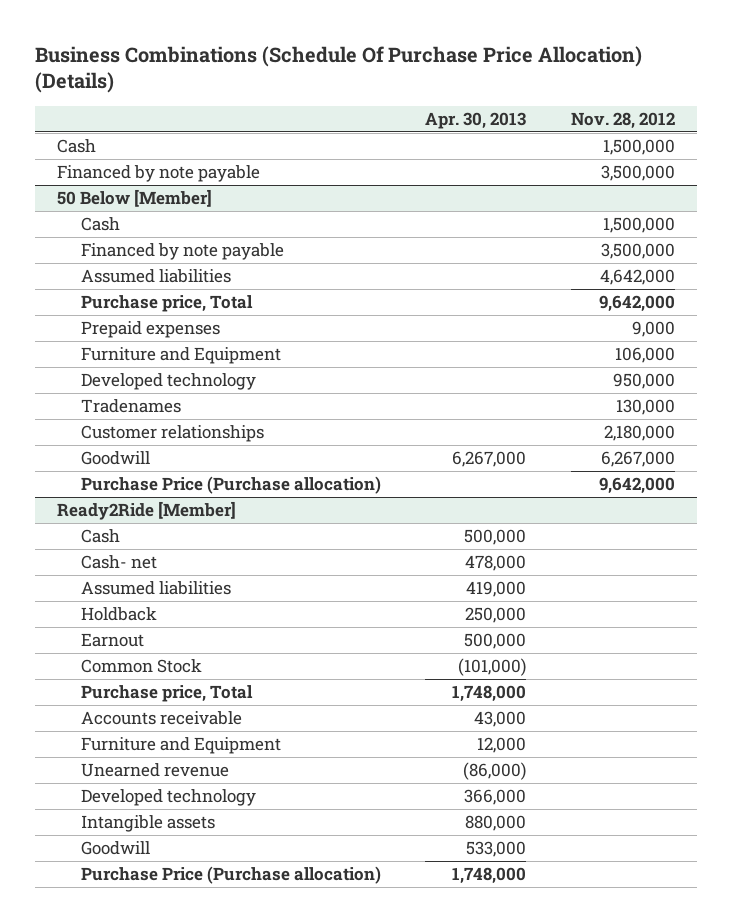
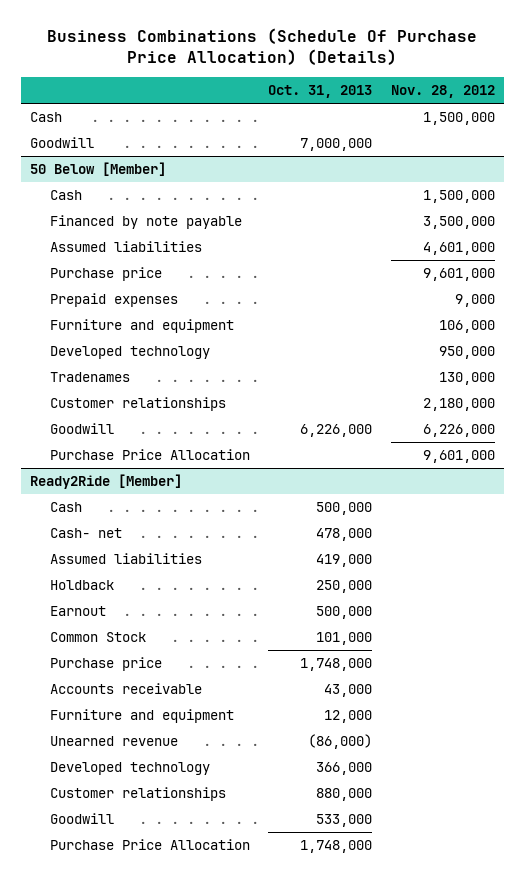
- | Apr. 30, 2013 | Nov. 28, 2012
+ | Oct. 31, 2013 | Nov. 28, 2012
- Financed by note payable | | 3,500,000
+ Goodwill | 7,000,000 |
@ 50 Below [Member]
- Assumed liabilities | | 4,642,000
- Purchase price, Total | | 9,642,000
+ Assumed liabilities | | 4,601,000
+ Purchase price | | 9,601,000
- Furniture and Equipment | | 106,000
+ Furniture and equipment | | 106,000
- Goodwill | 6,267,000 | 6,267,000
- Purchase Price (Purchase allocation) | | 9,642,000
+ Goodwill | 6,226,000 | 6,226,000
+ Purchase Price Allocation | | 9,601,000
@ Ready2Ride [Member]
- Purchase price, Total | 1,748,000 |
+ Purchase price | 1,748,000 |
- Furniture and Equipment | 12,000 |
+ Furniture and equipment | 12,000 |
- Intangible assets | 880,000 |
+ Customer relationships | 880,000 |
- Purchase Price (Purchase allocation) | 1,748,000 |
+ Purchase Price Allocation | 1,748,000 |

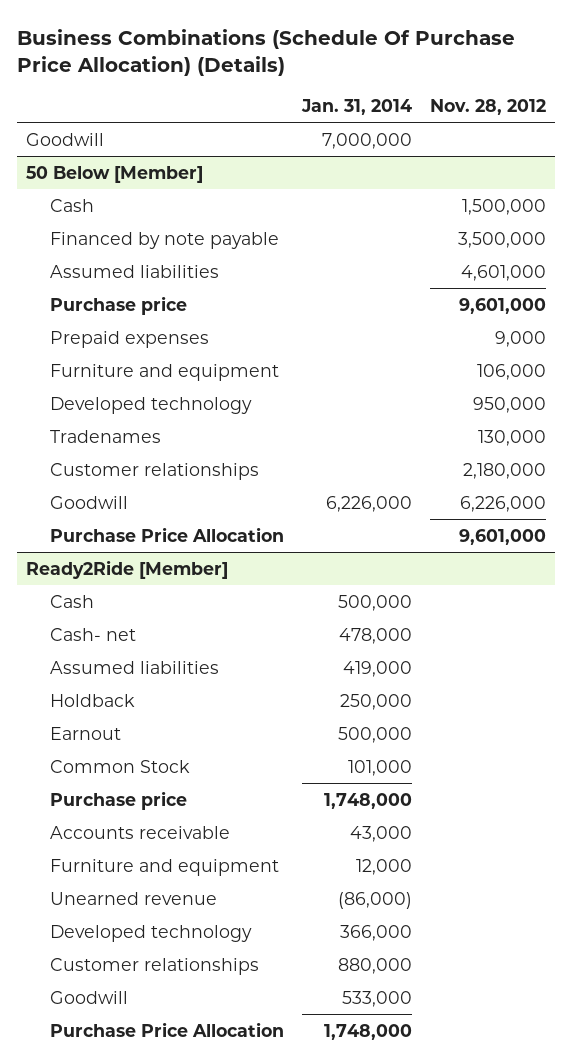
- | Oct. 31, 2013 | Nov. 28, 2012
+ | Jan. 31, 2014 | Nov. 28, 2012
- Cash | | 1,500,000

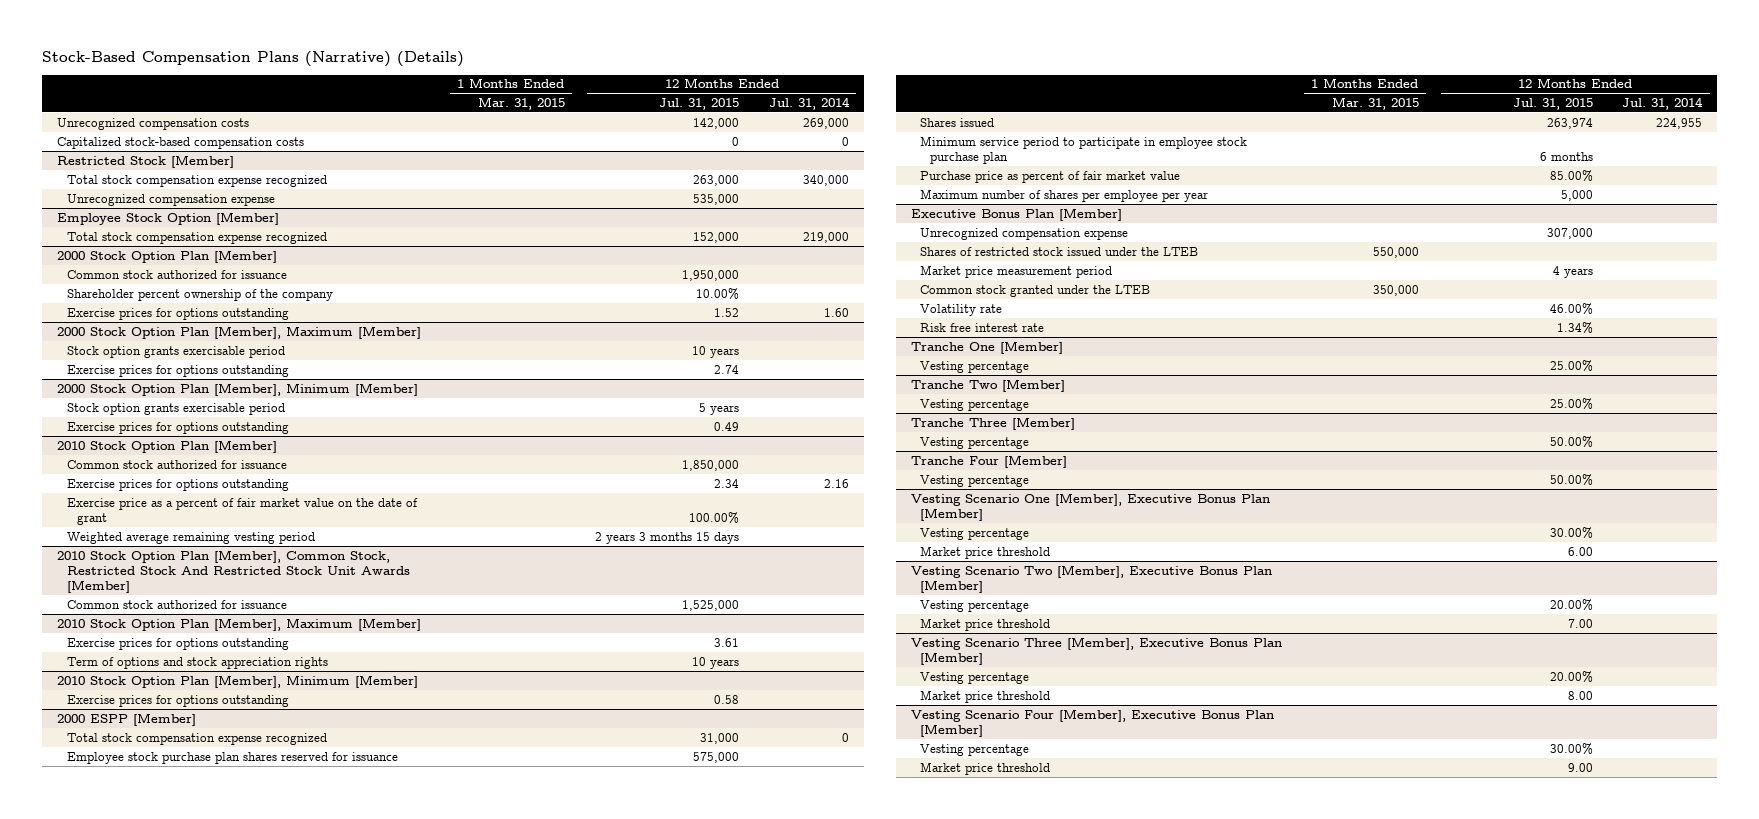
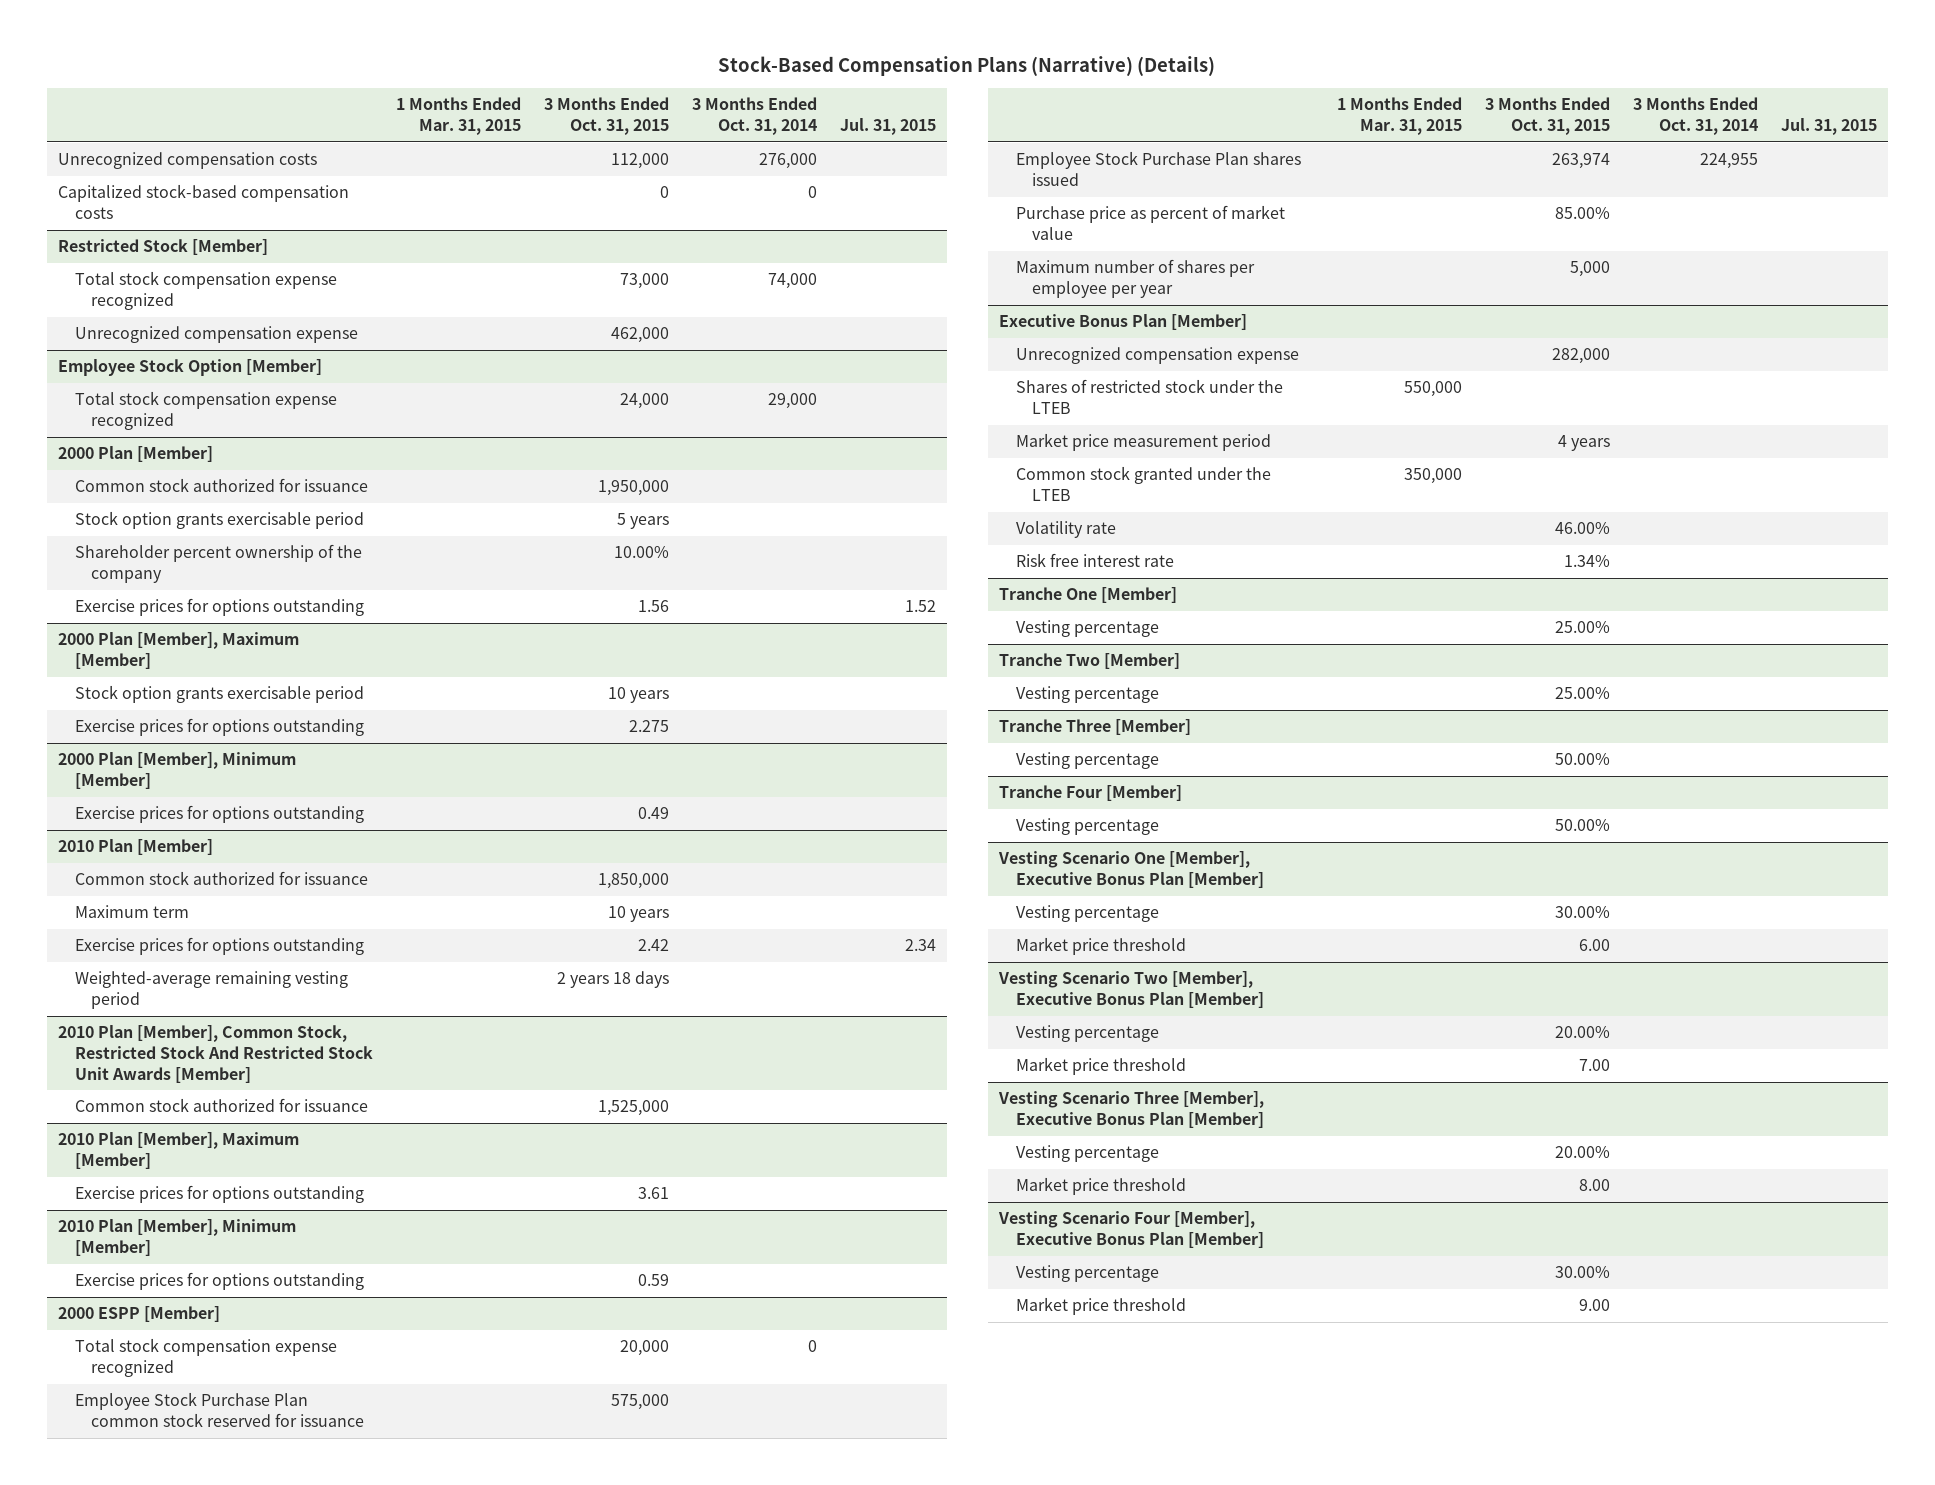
- | 1 Months Ended Mar. 31, 2015 | 12 Months Ended Jul. 31, 2015 | 12 Months Ended Jul. 31, 2014
+ | 1 Months Ended Mar. 31, 2015 | 3 Months Ended Oct. 31, 2015 | 3 Months Ended Oct. 31, 2014 | Jul. 31, 2015
- 2000 Stock Option Plan [Member]
+ 2000 Plan [Member]
+ Stock option grants exercisable period | | 5 years | |
- 2000 Stock Option Plan [Member], Maximum [Member]
+ 2000 Plan [Member], Maximum [Member]
- 2000 Stock Option Plan [Member], Minimum [Member]
- Stock option grants exercisable period | | 5 years |
+ 2000 Plan [Member], Minimum [Member]
- 2010 Stock Option Plan [Member]
+ 2010 Plan [Member]
+ Maximum term | | 10 years | |
- Exercise price as a percent of fair market value on the date of grant | | 100.00% |
- Weighted average remaining vesting period | | 2 years 3 months 15 days |
- 2010 Stock Option Plan [Member], Common Stock, Restricted Stock And Restricted Stock Unit Awards [Member]
+ Weighted-average remaining vesting period | | 2 years 18 days | |
+ 2010 Plan [Member], Common Stock, Restricted Stock And Restricted Stock Unit Awards [Member]
- 2010 Stock Option Plan [Member], Maximum [Member]
+ 2010 Plan [Member], Maximum [Member]
- Term of options and stock appreciation rights | | 10 years |
- 2010 Stock Option Plan [Member], Minimum [Member]
+ 2010 Plan [Member], Minimum [Member]
@ 2000 ESPP [Member]
- Employee stock purchase plan shares reserved for issuance | | 575,000 |
- Shares issued | | 263,974 | 224,955
- Minimum service period to participate in employee stock purchase plan | | 6 months |
- Purchase price as percent of fair market value | | 85.00% |
+ Employee Stock Purchase Plan common stock reserved for issuance | | 575,000 | |
+ Employee Stock Purchase Plan shares issued | | 263,974 | 224,955 |
+ Purchase price as percent of market value | | 85.00% | |
@ Executive Bonus Plan [Member]
- Shares of restricted stock issued under the LTEB | 550,000 | |
+ Shares of restricted stock under the LTEB | 550,000 | | |

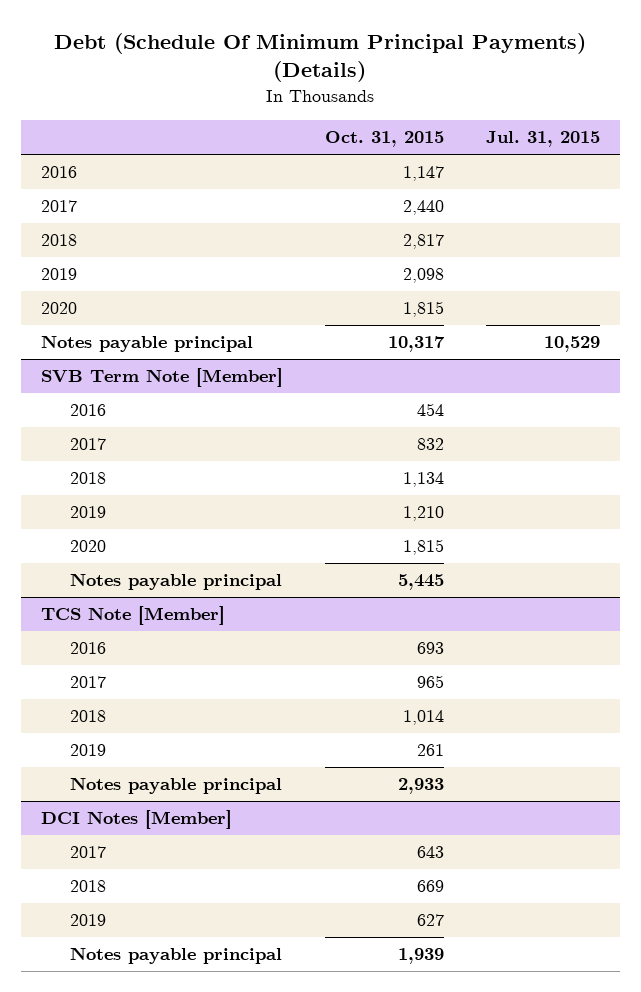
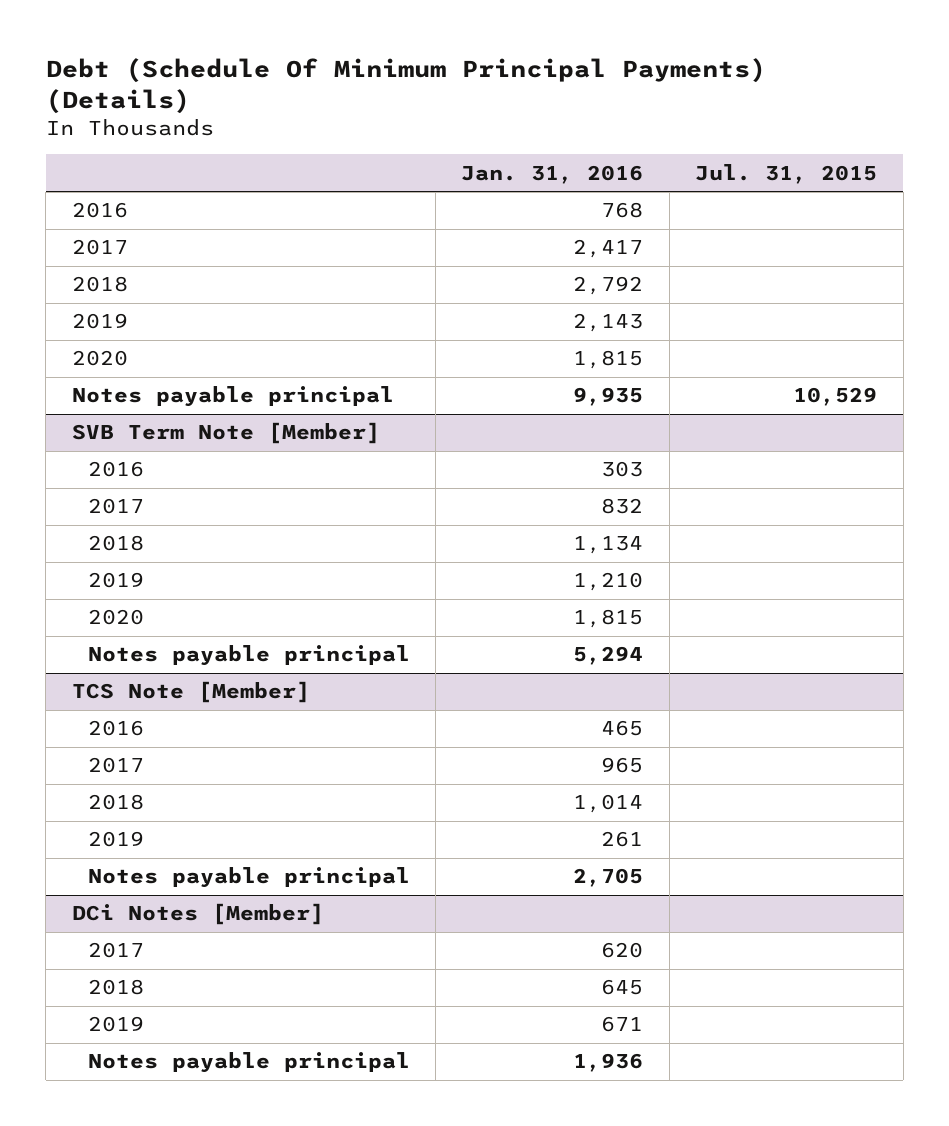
- | Oct. 31, 2015 | Jul. 31, 2015
+ | Jan. 31, 2016 | Jul. 31, 2015
- DCI Notes [Member]
+ DCi Notes [Member]

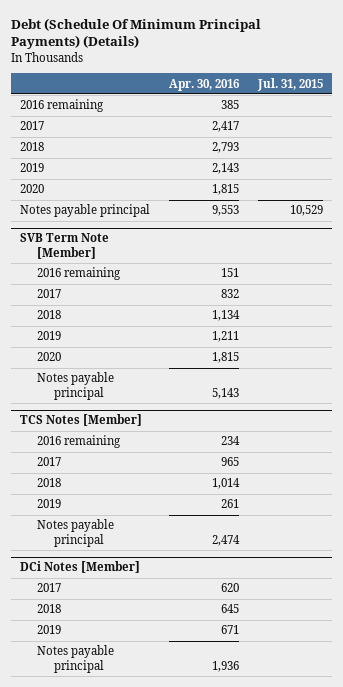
- | Jan. 31, 2016 | Jul. 31, 2015
+ | Apr. 30, 2016 | Jul. 31, 2015
- 2016 | 768 |
+ 2016 remaining | 385 |
@ SVB Term Note [Member]
- 2016 | 303 |
+ 2016 remaining | 151 |
- TCS Note [Member]
- 2016 | 465 |
+ TCS Notes [Member]
+ 2016 remaining | 234 |

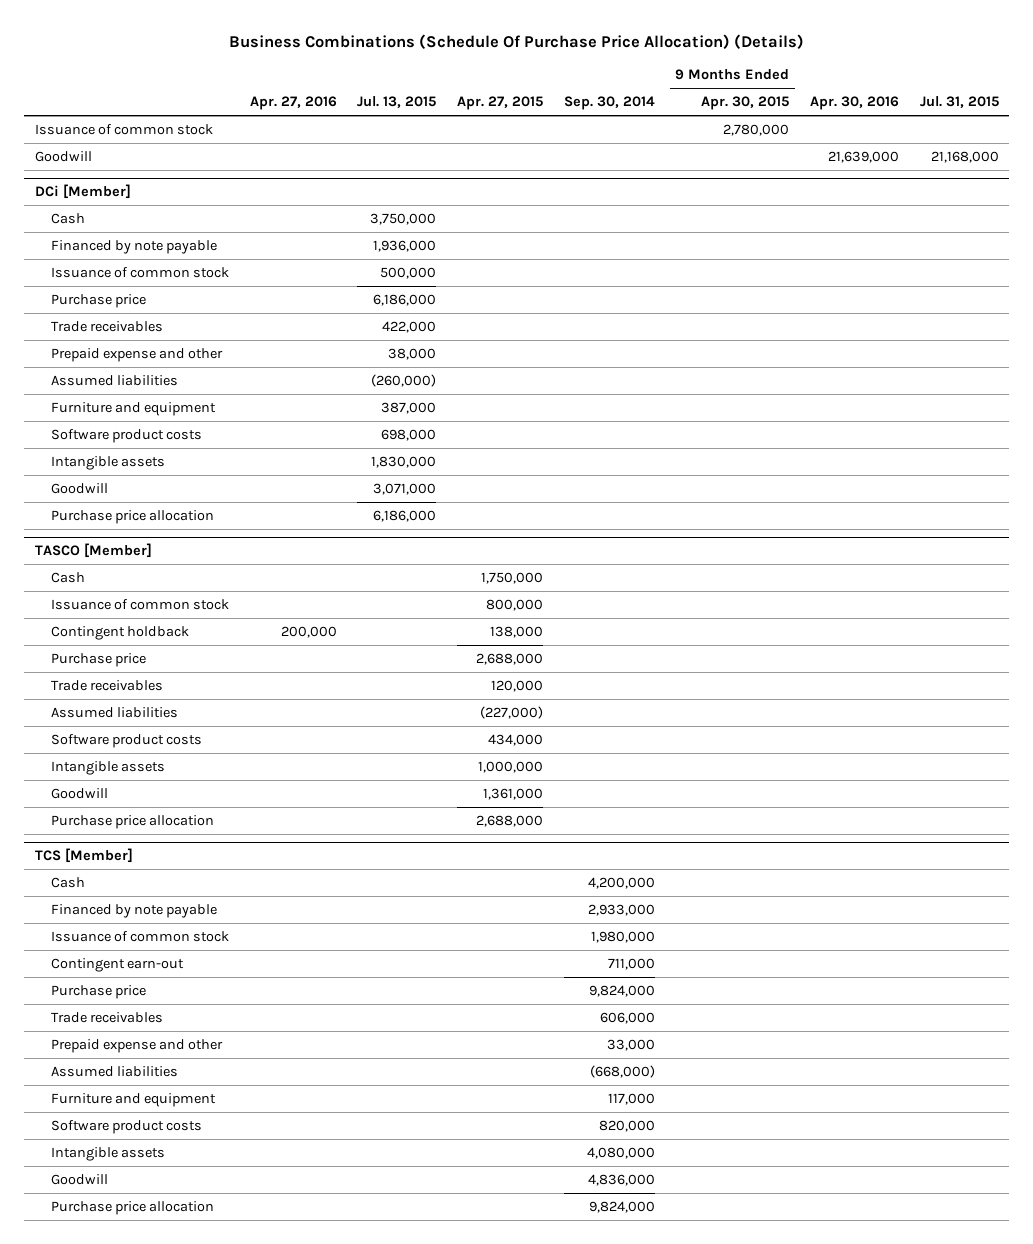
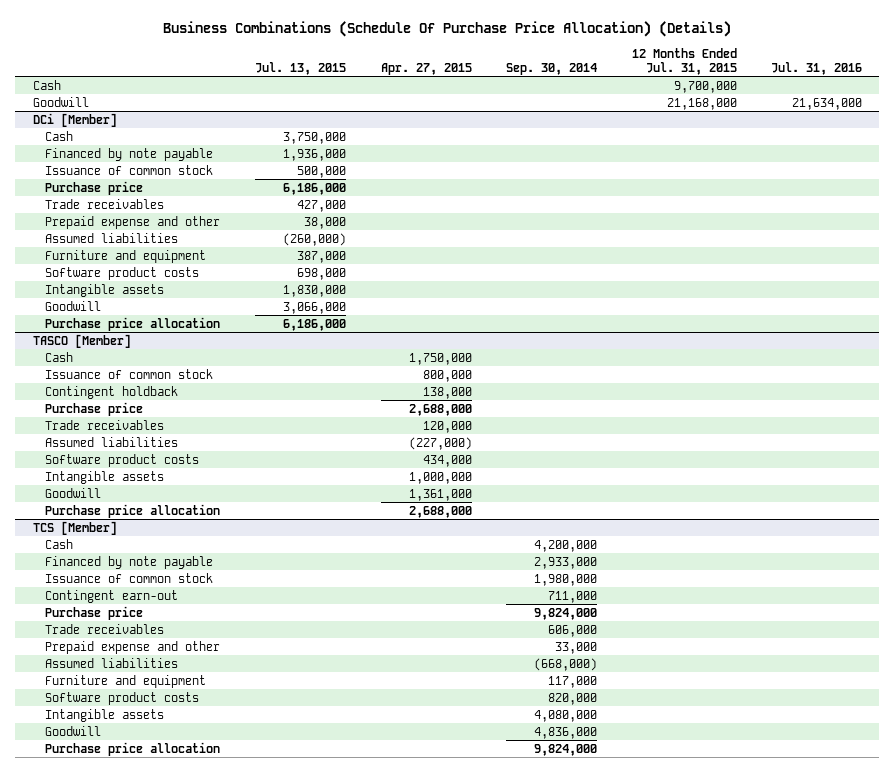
- | Apr. 27, 2016 | Jul. 13, 2015 | Apr. 27, 2015 | Sep. 30, 2014 | 9 Months Ended Apr. 30, 2015 | Apr. 30, 2016 | Jul. 31, 2015
+ | Jul. 13, 2015 | Apr. 27, 2015 | Sep. 30, 2014 | 12 Months Ended Jul. 31, 2015 | Jul. 31, 2016
- Issuance of common stock | | | | | 2,780,000 | |
+ Cash | | | | 9,700,000 |
@ DCi [Member]
- Trade receivables | | 422,000 | | | | |
+ Trade receivables | 427,000 | | | |
- Goodwill | | 3,071,000 | | | | |
+ Goodwill | 3,066,000 | | | |

